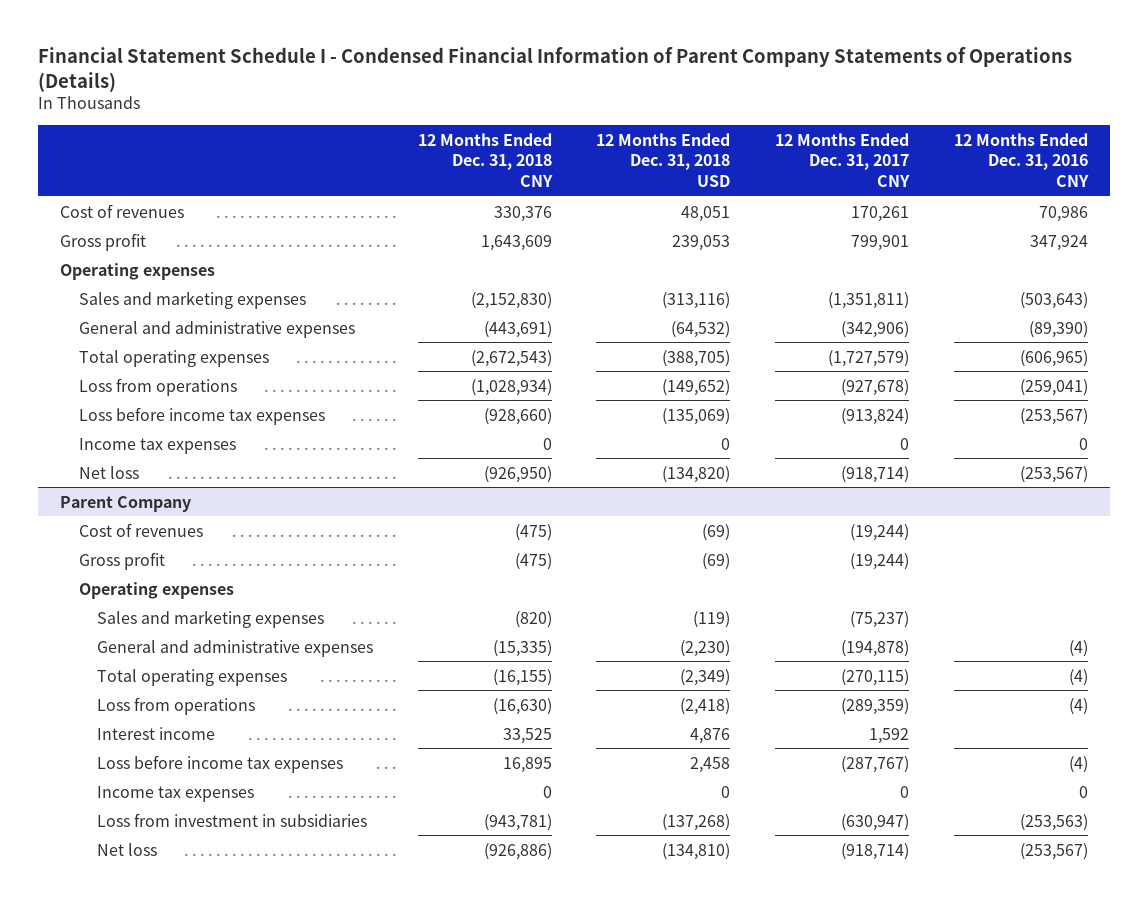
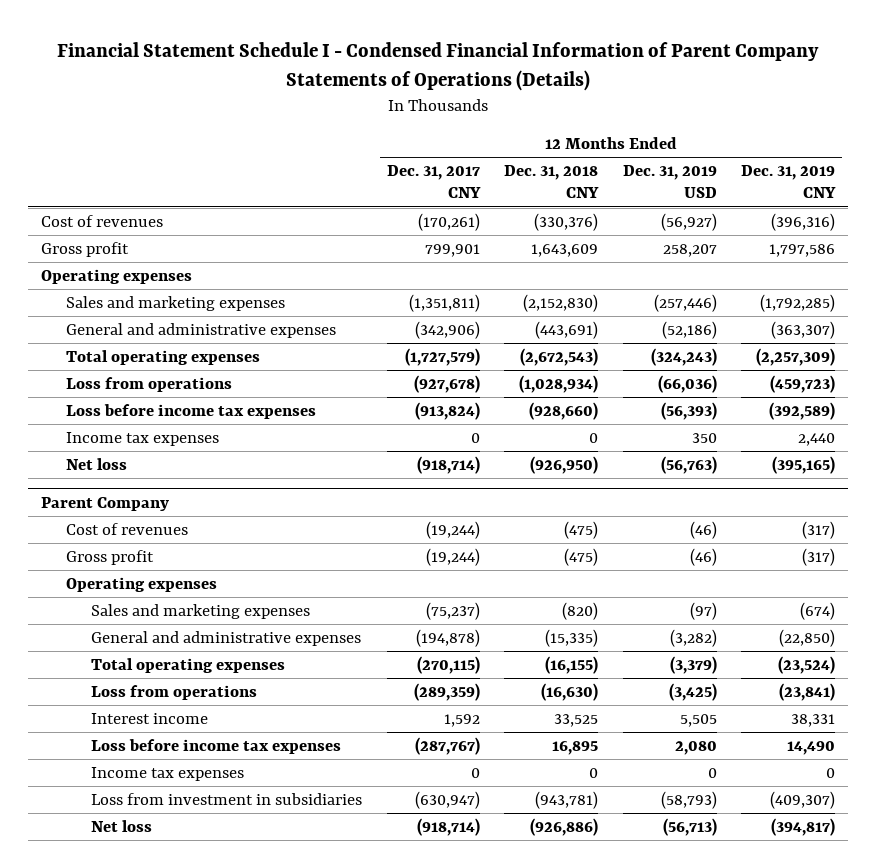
- | 12 Months Ended Dec. 31, 2018 CNY | 12 Months Ended Dec. 31, 2018 USD | 12 Months Ended Dec. 31, 2017 CNY | 12 Months Ended Dec. 31, 2016 CNY
+ | 12 Months Ended Dec. 31, 2017 CNY | 12 Months Ended Dec. 31, 2018 CNY | 12 Months Ended Dec. 31, 2019 USD | 12 Months Ended Dec. 31, 2019 CNY
- Cost of revenues | 330,376 | 48,051 | 170,261 | 70,986
+ Cost of revenues | (170,261) | (330,376) | (56,927) | (396,316)

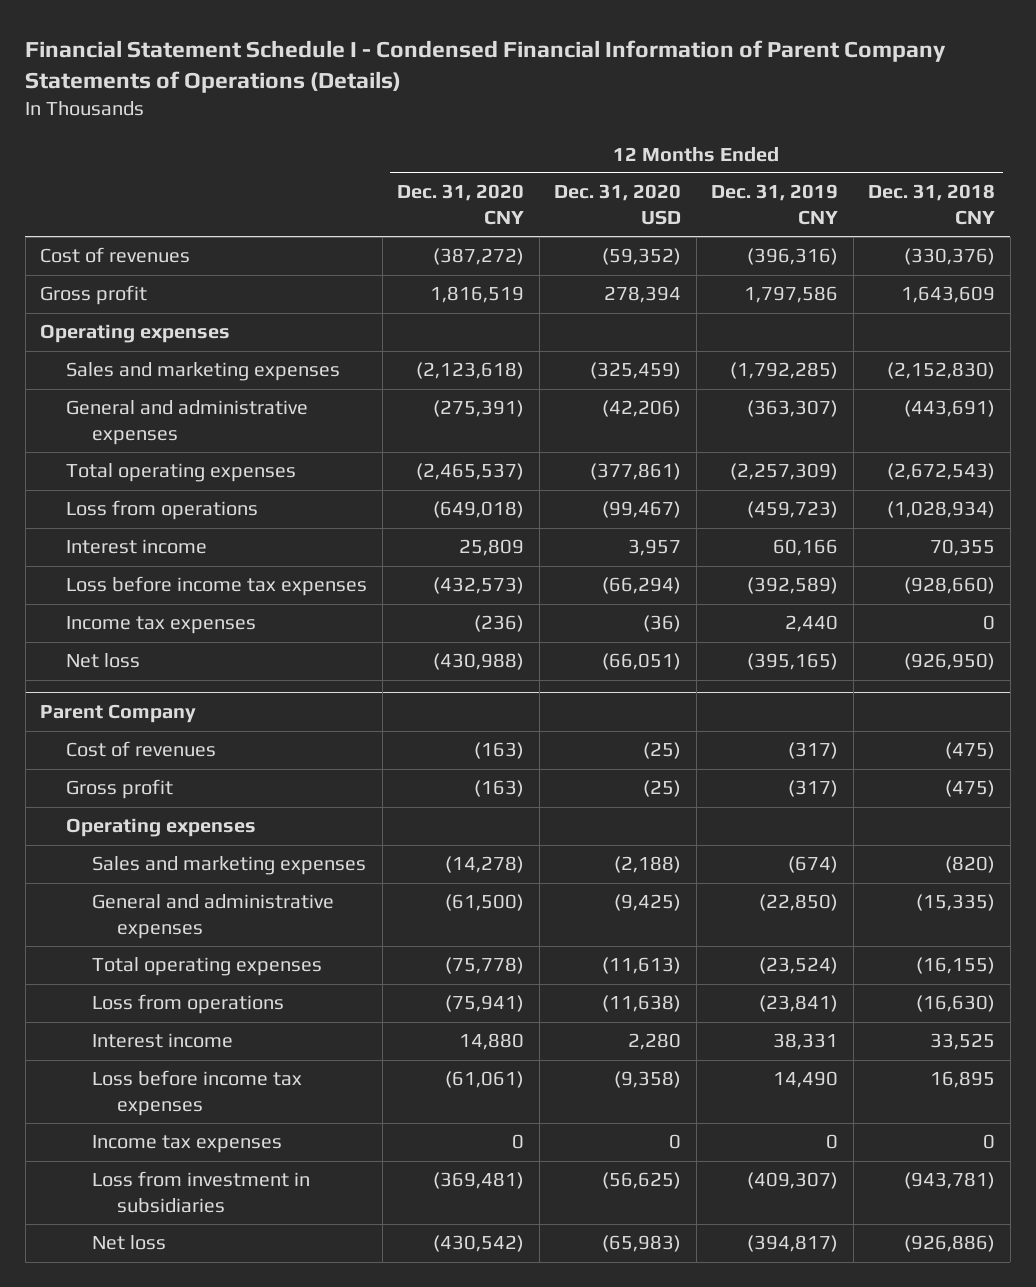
- | 12 Months Ended Dec. 31, 2017 CNY | 12 Months Ended Dec. 31, 2018 CNY | 12 Months Ended Dec. 31, 2019 USD | 12 Months Ended Dec. 31, 2019 CNY
+ | 12 Months Ended Dec. 31, 2020 CNY | 12 Months Ended Dec. 31, 2020 USD | 12 Months Ended Dec. 31, 2019 CNY | 12 Months Ended Dec. 31, 2018 CNY
+ Interest income | 25,809 | 3,957 | 60,166 | 70,355

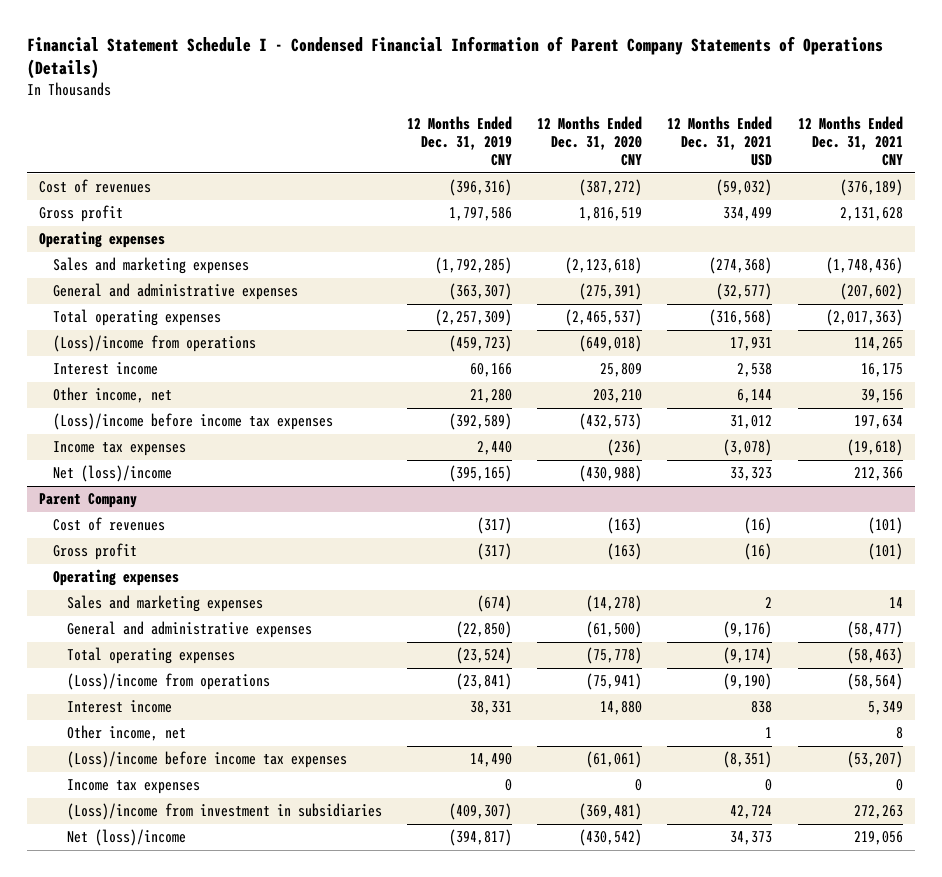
- | 12 Months Ended Dec. 31, 2020 CNY | 12 Months Ended Dec. 31, 2020 USD | 12 Months Ended Dec. 31, 2019 CNY | 12 Months Ended Dec. 31, 2018 CNY
+ | 12 Months Ended Dec. 31, 2019 CNY | 12 Months Ended Dec. 31, 2020 CNY | 12 Months Ended Dec. 31, 2021 USD | 12 Months Ended Dec. 31, 2021 CNY
- Loss from operations | (649,018) | (99,467) | (459,723) | (1,028,934)
+ (Loss)/income from operations | (459,723) | (649,018) | 17,931 | 114,265
- Loss before income tax expenses | (432,573) | (66,294) | (392,589) | (928,660)
+ Other income, net | 21,280 | 203,210 | 6,144 | 39,156
+ (Loss)/income before income tax expenses | (392,589) | (432,573) | 31,012 | 197,634
- Net loss | (430,988) | (66,051) | (395,165) | (926,950)
+ Net (loss)/income | (395,165) | (430,988) | 33,323 | 212,366
@ Parent Company
- Loss from operations | (75,941) | (11,638) | (23,841) | (16,630)
+ (Loss)/income from operations | (23,841) | (75,941) | (9,190) | (58,564)
- Loss before income tax expenses | (61,061) | (9,358) | 14,490 | 16,895
+ Other income, net | | | 1 | 8
+ (Loss)/income before income tax expenses | 14,490 | (61,061) | (8,351) | (53,207)
- Loss from investment in subsidiaries | (369,481) | (56,625) | (409,307) | (943,781)
- Net loss | (430,542) | (65,983) | (394,817) | (926,886)
+ (Loss)/income from investment in subsidiaries | (409,307) | (369,481) | 42,724 | 272,263
+ Net (loss)/income | (394,817) | (430,542) | 34,373 | 219,056

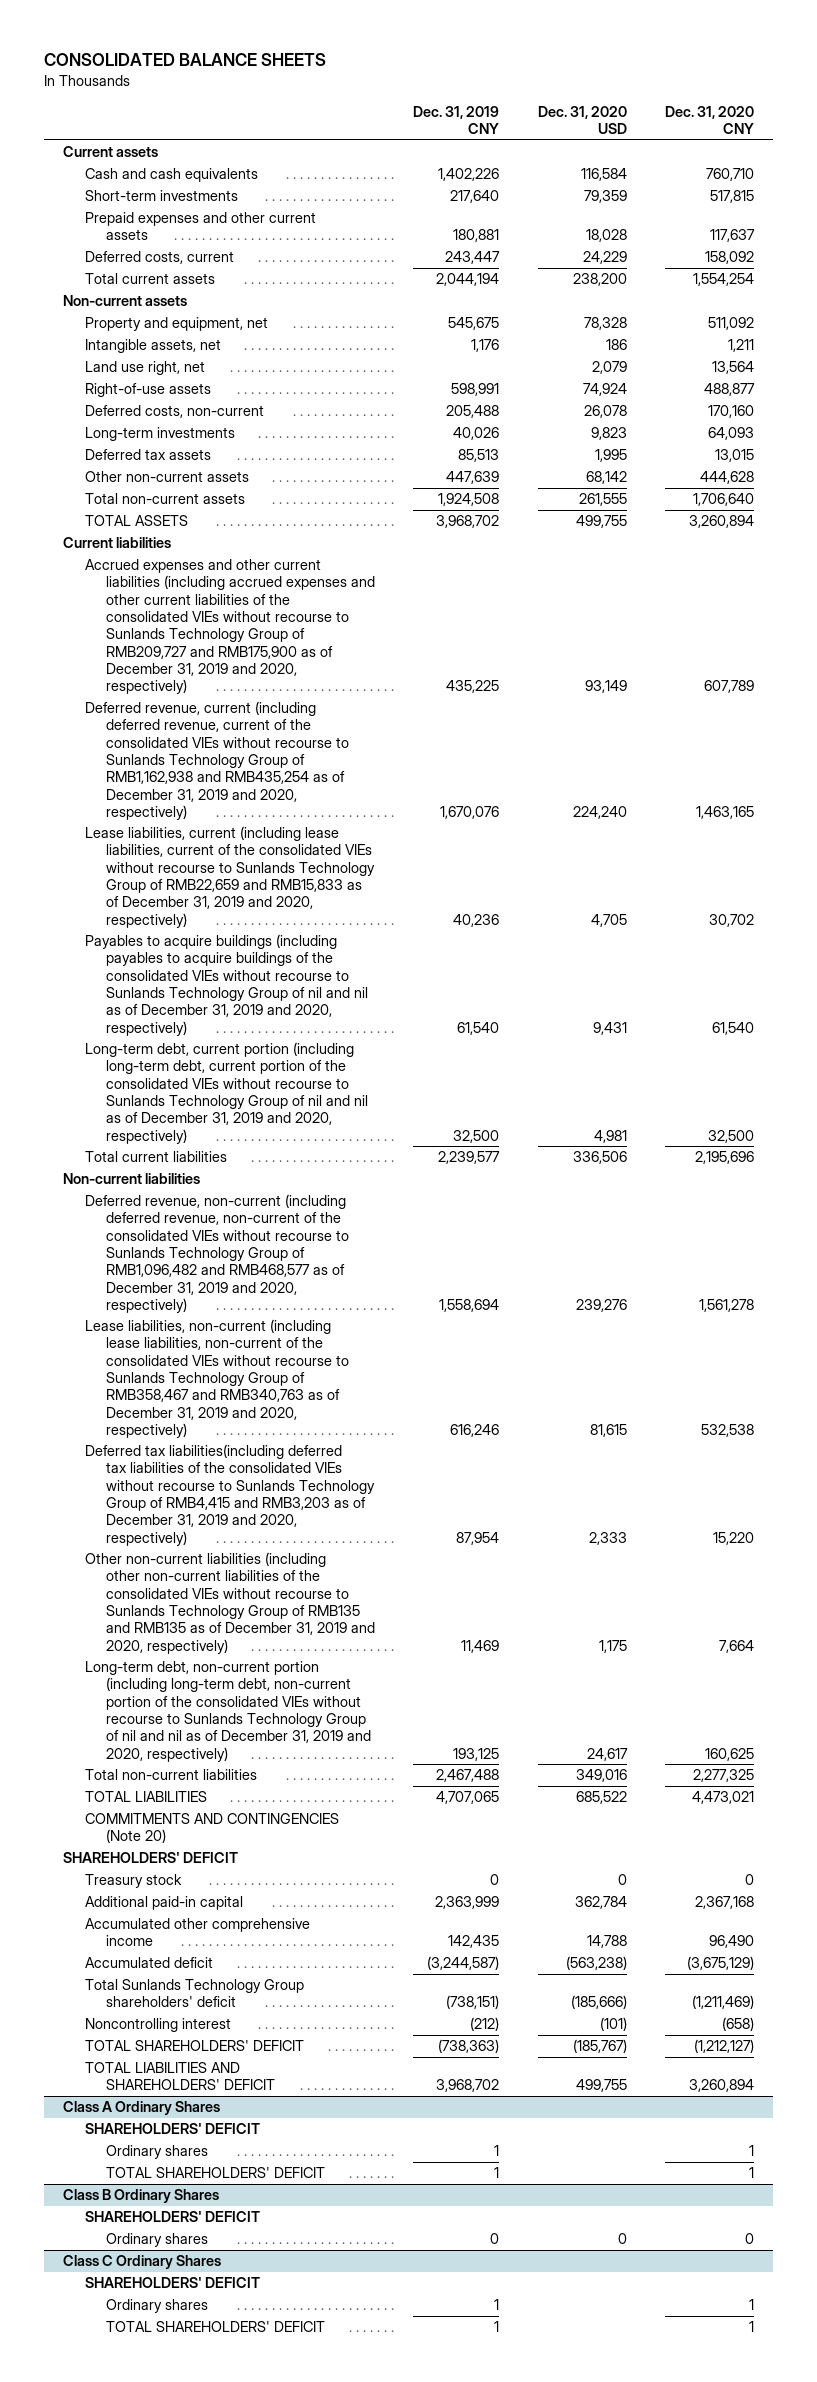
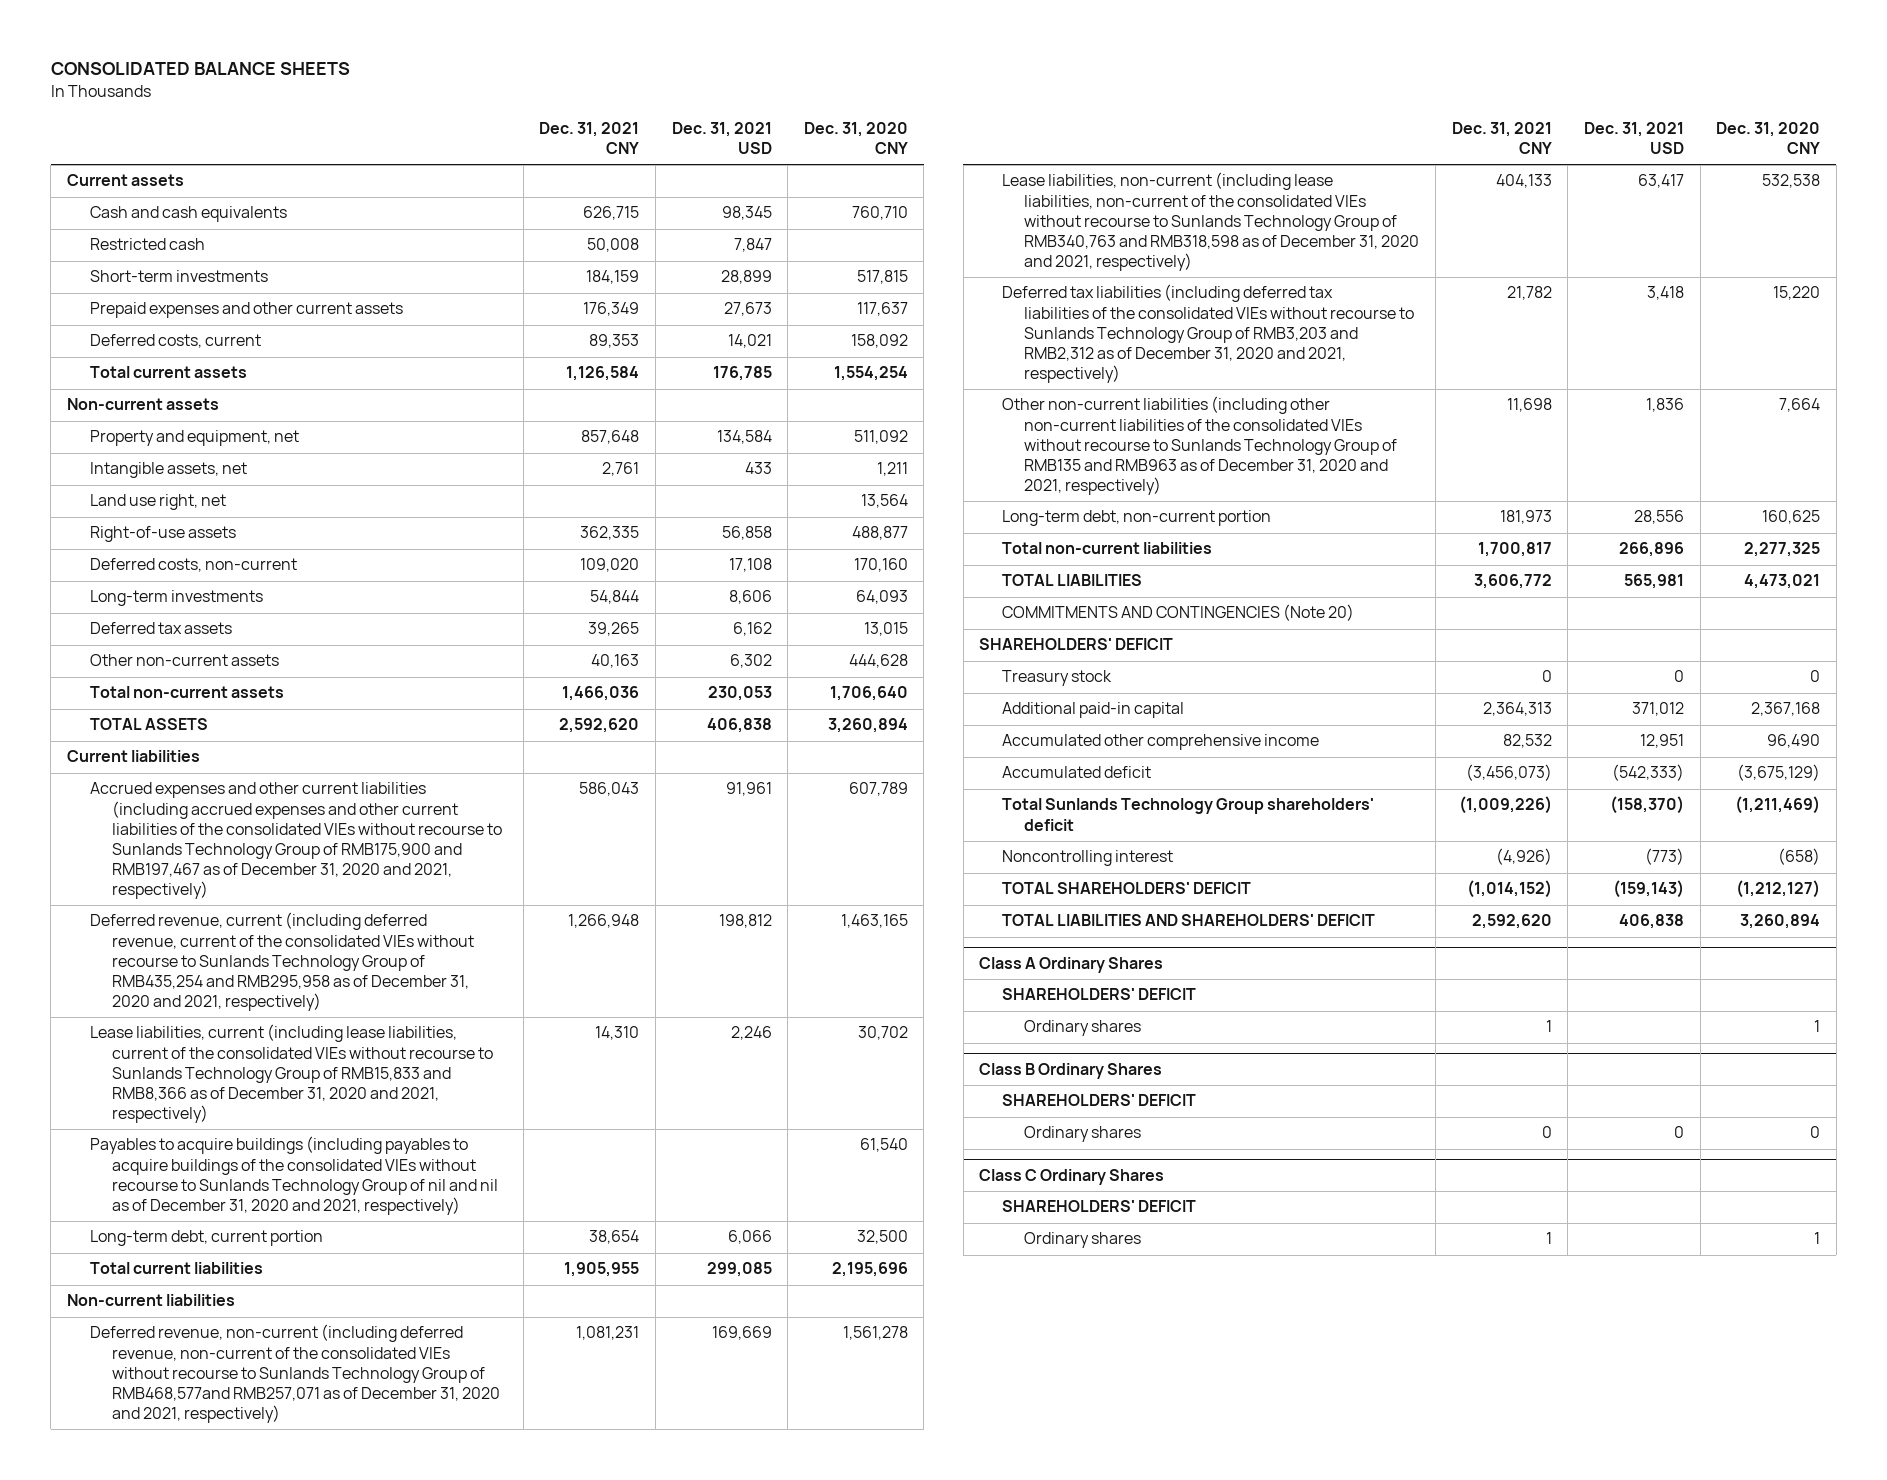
- | Dec. 31, 2019 CNY | Dec. 31, 2020 USD | Dec. 31, 2020 CNY
+ | Dec. 31, 2021 CNY | Dec. 31, 2021 USD | Dec. 31, 2020 CNY
+ Restricted cash | 50,008 | 7,847 |
- Accrued expenses and other current liabilities (including accrued expenses and other current liabilities of the consolidated VIEs without recourse to Sunlands Technology Group of RMB209,727 and RMB175,900 as of December 31, 2019 and 2020, respectively) | 435,225 | 93,149 | 607,789
- Deferred revenue, current (including deferred revenue, current of the consolidated VIEs without recourse to Sunlands Technology Group of RMB1,162,938 and RMB435,254 as of December 31, 2019 and 2020, respectively) | 1,670,076 | 224,240 | 1,463,165
- Lease liabilities, current (including lease liabilities, current of the consolidated VIEs without recourse to Sunlands Technology Group of RMB22,659 and RMB15,833 as of December 31, 2019 and 2020, respectively) | 40,236 | 4,705 | 30,702
- Payables to acquire buildings (including payables to acquire buildings of the consolidated VIEs without recourse to Sunlands Technology Group of nil and nil as of December 31, 2019 and 2020, respectively) | 61,540 | 9,431 | 61,540
- Long-term debt, current portion (including long-term debt, current portion of the consolidated VIEs without recourse to Sunlands Technology Group of nil and nil as of December 31, 2019 and 2020, respectively) | 32,500 | 4,981 | 32,500
+ Accrued expenses and other current liabilities (including accrued expenses and other current liabilities of the consolidated VIEs without recourse to Sunlands Technology Group of RMB175,900 and RMB197,467 as of December 31, 2020 and 2021, respectively) | 586,043 | 91,961 | 607,789
+ Deferred revenue, current (including deferred revenue, current of the consolidated VIEs without recourse to Sunlands Technology Group of RMB435,254 and RMB295,958 as of December 31, 2020 and 2021, respectively) | 1,266,948 | 198,812 | 1,463,165
+ Lease liabilities, current (including lease liabilities, current of the consolidated VIEs without recourse to Sunlands Technology Group of RMB15,833 and RMB8,366 as of December 31, 2020 and 2021, respectively) | 14,310 | 2,246 | 30,702
+ Payables to acquire buildings (including payables to acquire buildings of the consolidated VIEs without recourse to Sunlands Technology Group of nil and nil as of December 31, 2020 and 2021, respectively) | | | 61,540
+ Long-term debt, current portion | 38,654 | 6,066 | 32,500
- Deferred revenue, non-current (including deferred revenue, non-current of the consolidated VIEs without recourse to Sunlands Technology Group of RMB1,096,482 and RMB468,577 as of December 31, 2019 and 2020, respectively) | 1,558,694 | 239,276 | 1,561,278
- Lease liabilities, non-current (including lease liabilities, non-current of the consolidated VIEs without recourse to Sunlands Technology Group of RMB358,467 and RMB340,763 as of December 31, 2019 and 2020, respectively) | 616,246 | 81,615 | 532,538
- Deferred tax liabilities(including deferred tax liabilities of the consolidated VIEs without recourse to Sunlands Technology Group of RMB4,415 and RMB3,203 as of December 31, 2019 and 2020, respectively) | 87,954 | 2,333 | 15,220
- Other non-current liabilities (including other non-current liabilities of the consolidated VIEs without recourse to Sunlands Technology Group of RMB135 and RMB135 as of December 31, 2019 and 2020, respectively) | 11,469 | 1,175 | 7,664
- Long-term debt, non-current portion (including long-term debt, non-current portion of the consolidated VIEs without recourse to Sunlands Technology Group of nil and nil as of December 31, 2019 and 2020, respectively) | 193,125 | 24,617 | 160,625
+ Deferred revenue, non-current (including deferred revenue, non-current of the consolidated VIEs without recourse to Sunlands Technology Group of RMB468,577and RMB257,071 as of December 31, 2020 and 2021, respectively) | 1,081,231 | 169,669 | 1,561,278
+ Lease liabilities, non-current (including lease liabilities, non-current of the consolidated VIEs without recourse to Sunlands Technology Group of RMB340,763 and RMB318,598 as of December 31, 2020 and 2021, respectively) | 404,133 | 63,417 | 532,538
+ Deferred tax liabilities (including deferred tax liabilities of the consolidated VIEs without recourse to Sunlands Technology Group of RMB3,203 and RMB2,312 as of December 31, 2020 and 2021, respectively) | 21,782 | 3,418 | 15,220
+ Other non-current liabilities (including other non-current liabilities of the consolidated VIEs without recourse to Sunlands Technology Group of RMB135 and RMB963 as of December 31, 2020 and 2021, respectively) | 11,698 | 1,836 | 7,664
+ Long-term debt, non-current portion | 181,973 | 28,556 | 160,625
@ Class A Ordinary Shares
- TOTAL SHAREHOLDERS' DEFICIT | 1 | | 1
@ Class C Ordinary Shares
- TOTAL SHAREHOLDERS' DEFICIT | 1 | | 1

